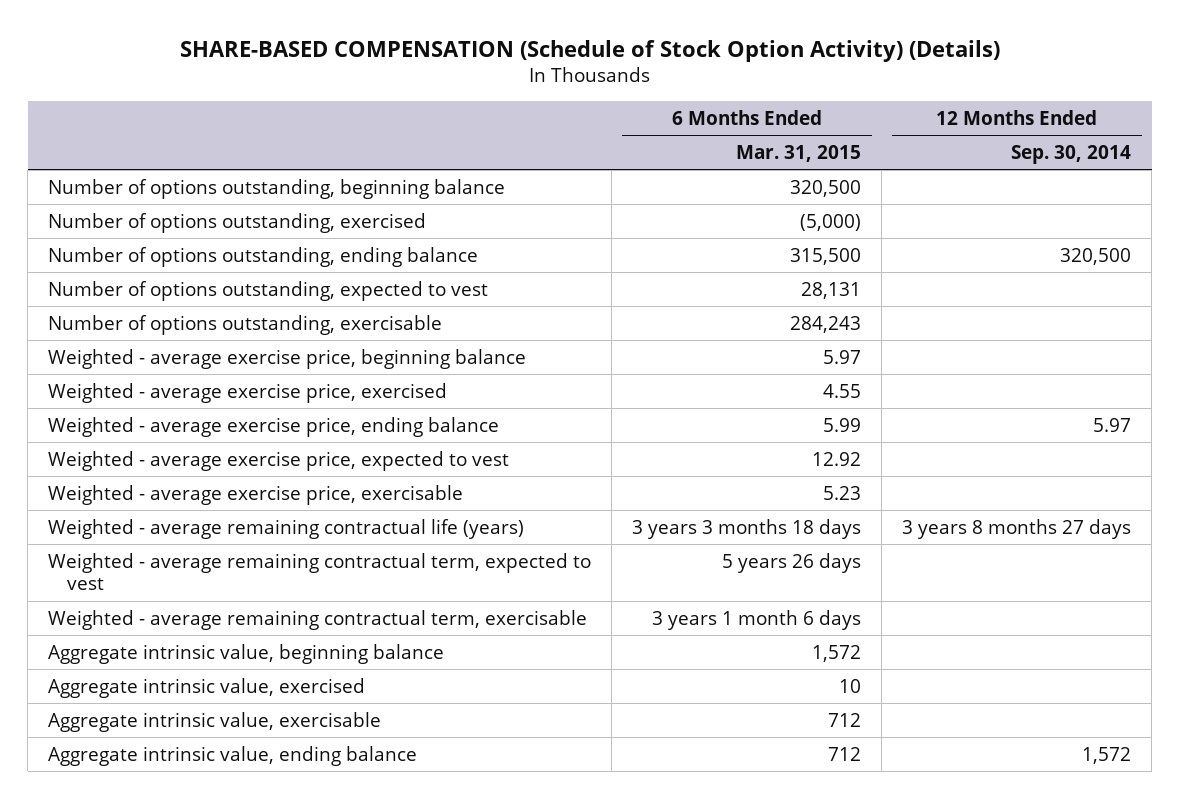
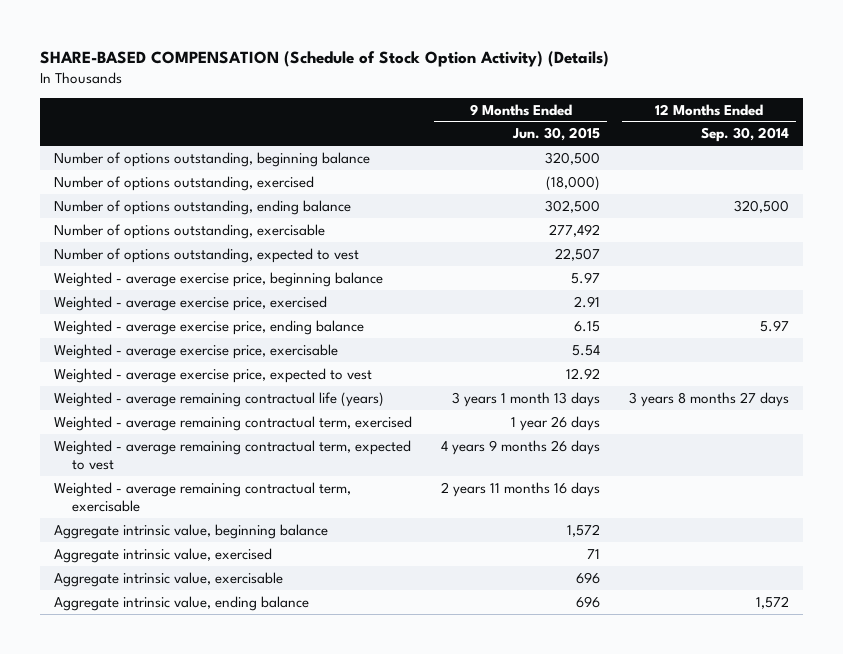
- | 6 Months Ended Mar. 31, 2015 | 12 Months Ended Sep. 30, 2014
+ | 9 Months Ended Jun. 30, 2015 | 12 Months Ended Sep. 30, 2014
moved down: Number of options outstanding, expected to vest | 22,507 |
moved down: Weighted - average exercise price, expected to vest | 12.92 |
+ Weighted - average remaining contractual term, exercised | 1 year 26 days |

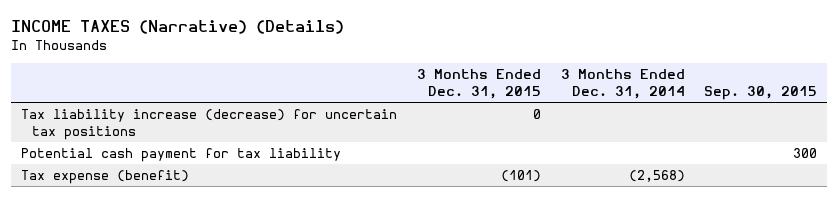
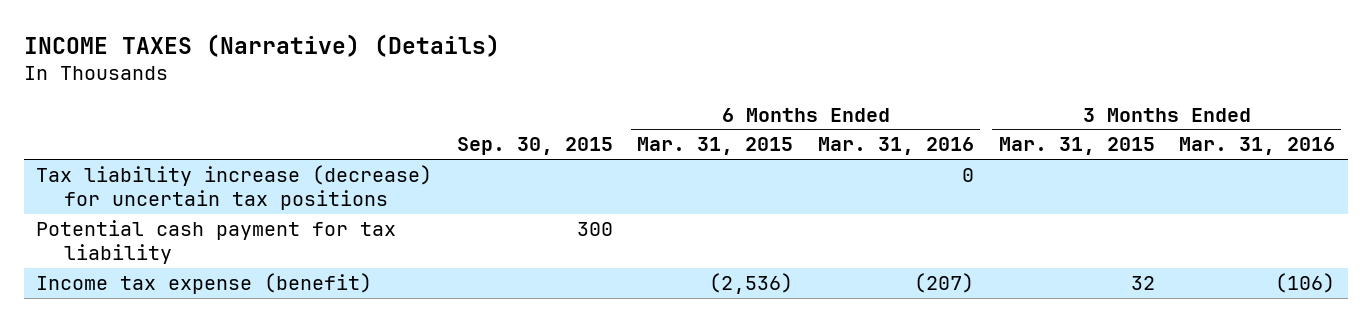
- | 3 Months Ended Dec. 31, 2015 | 3 Months Ended Dec. 31, 2014 | Sep. 30, 2015
+ | Sep. 30, 2015 | 6 Months Ended Mar. 31, 2015 | 6 Months Ended Mar. 31, 2016 | 3 Months Ended Mar. 31, 2015 | 3 Months Ended Mar. 31, 2016
- Tax expense (benefit) | (101) | (2,568) |
+ Income tax expense (benefit) | | (2,536) | (207) | 32 | (106)

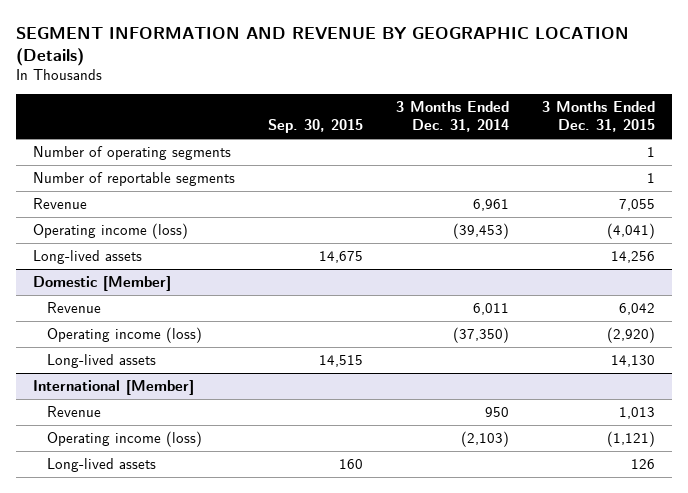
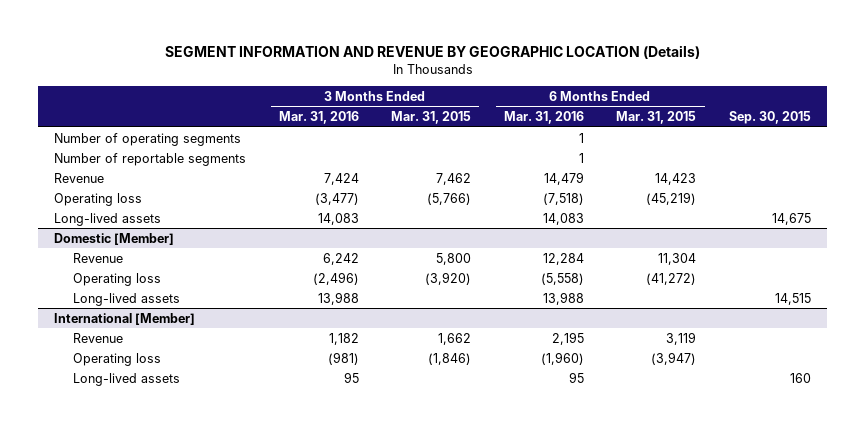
- | Sep. 30, 2015 | 3 Months Ended Dec. 31, 2014 | 3 Months Ended Dec. 31, 2015
+ | 3 Months Ended Mar. 31, 2016 | 3 Months Ended Mar. 31, 2015 | 6 Months Ended Mar. 31, 2016 | 6 Months Ended Mar. 31, 2015 | Sep. 30, 2015
- Operating income (loss) | | (39,453) | (4,041)
+ Operating loss | (3,477) | (5,766) | (7,518) | (45,219) |
@ Domestic [Member]
- Operating income (loss) | | (37,350) | (2,920)
+ Operating loss | (2,496) | (3,920) | (5,558) | (41,272) |
@ International [Member]
- Operating income (loss) | | (2,103) | (1,121)
+ Operating loss | (981) | (1,846) | (1,960) | (3,947) |

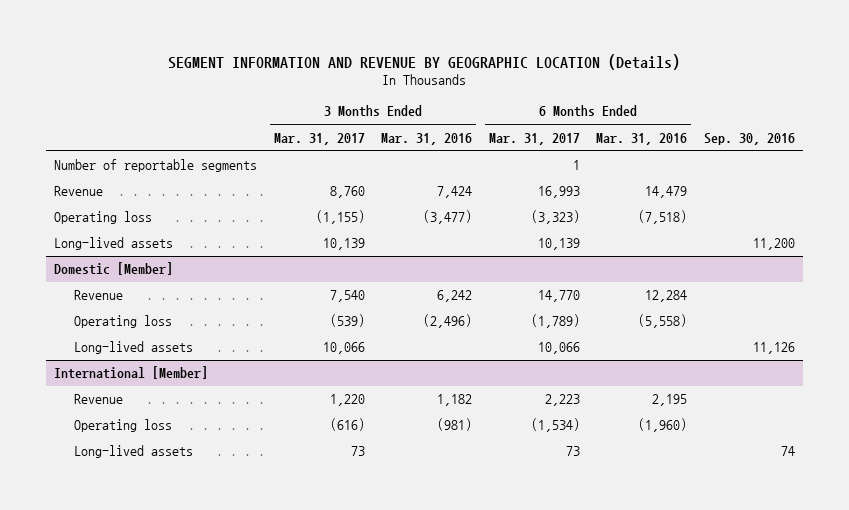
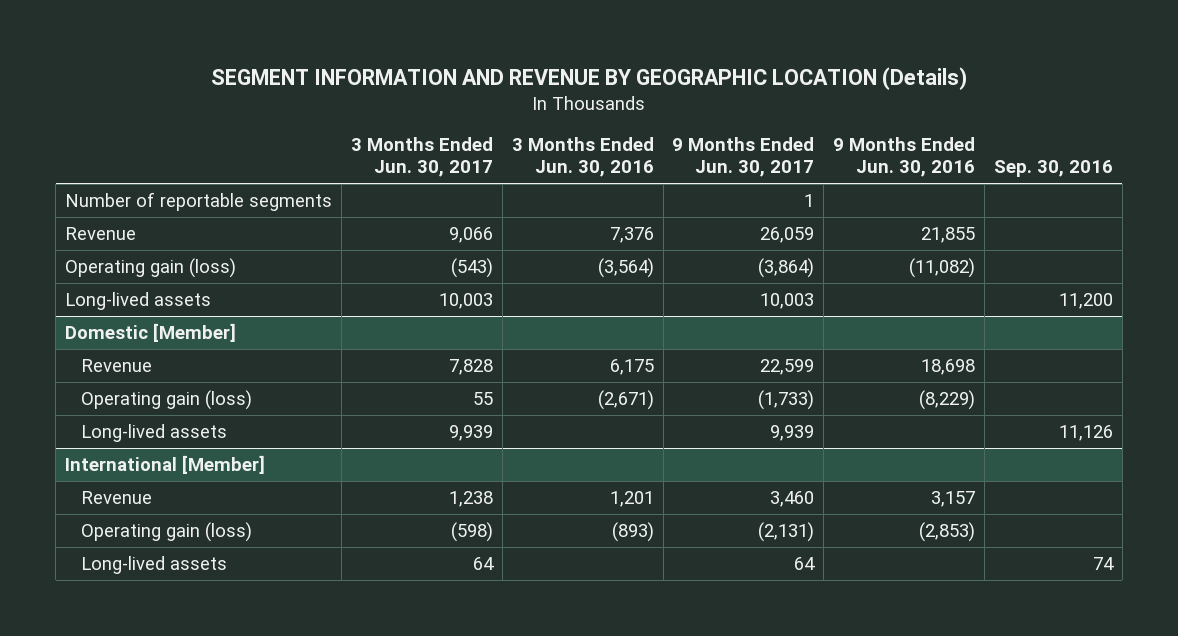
- | 3 Months Ended Mar. 31, 2017 | 3 Months Ended Mar. 31, 2016 | 6 Months Ended Mar. 31, 2017 | 6 Months Ended Mar. 31, 2016 | Sep. 30, 2016
+ | 3 Months Ended Jun. 30, 2017 | 3 Months Ended Jun. 30, 2016 | 9 Months Ended Jun. 30, 2017 | 9 Months Ended Jun. 30, 2016 | Sep. 30, 2016
- Operating loss | (1,155) | (3,477) | (3,323) | (7,518) |
+ Operating gain (loss) | (543) | (3,564) | (3,864) | (11,082) |
@ Domestic [Member]
- Operating loss | (539) | (2,496) | (1,789) | (5,558) |
+ Operating gain (loss) | 55 | (2,671) | (1,733) | (8,229) |
@ International [Member]
- Operating loss | (616) | (981) | (1,534) | (1,960) |
+ Operating gain (loss) | (598) | (893) | (2,131) | (2,853) |

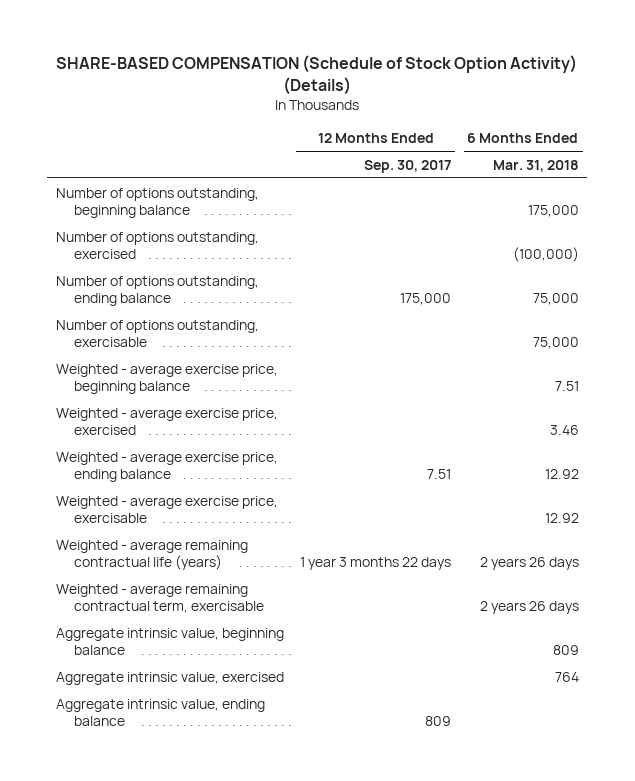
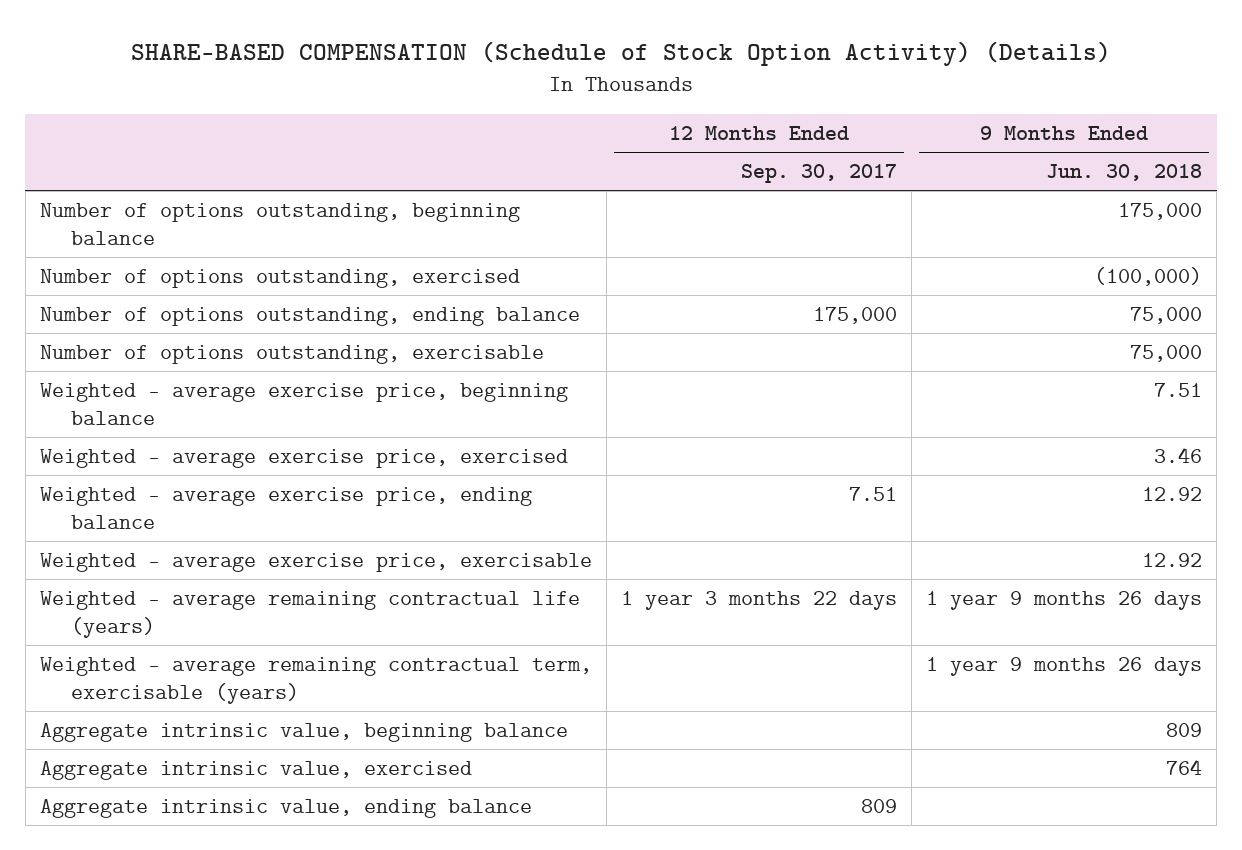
- | 12 Months Ended Sep. 30, 2017 | 6 Months Ended Mar. 31, 2018
+ | 12 Months Ended Sep. 30, 2017 | 9 Months Ended Jun. 30, 2018
- Weighted - average remaining contractual term, exercisable | | 2 years 26 days
+ Weighted - average remaining contractual term, exercisable (years) | | 1 year 9 months 26 days

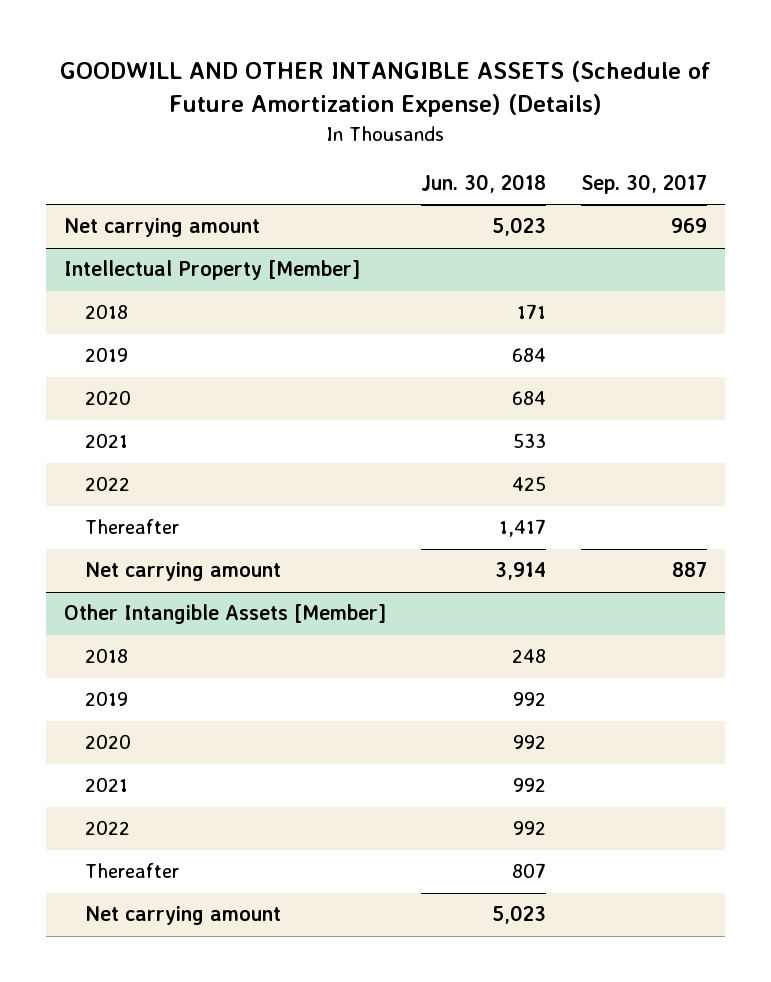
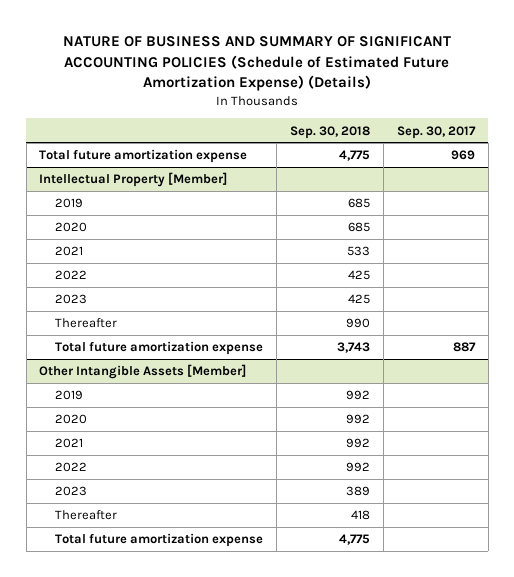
- GOODWILL AND OTHER INTANGIBLE ASSETS (Schedule of Future Amortization Expense) (Details)
+ NATURE OF BUSINESS AND SUMMARY OF SIGNIFICANT ACCOUNTING POLICIES (Schedule of Estimated Future Amortization Expense) (Details)
- | Jun. 30, 2018 | Sep. 30, 2017
+ | Sep. 30, 2018 | Sep. 30, 2017
- Net carrying amount | 5,023 | 969
+ Total future amortization expense | 4,775 | 969
@ Intellectual Property [Member]
- 2018 | 171 |
+ 2023 | 425 |
- Net carrying amount | 3,914 | 887
+ Total future amortization expense | 3,743 | 887
@ Other Intangible Assets [Member]
- 2018 | 248 |
+ 2023 | 389 |
- Net carrying amount | 5,023 |
+ Total future amortization expense | 4,775 |

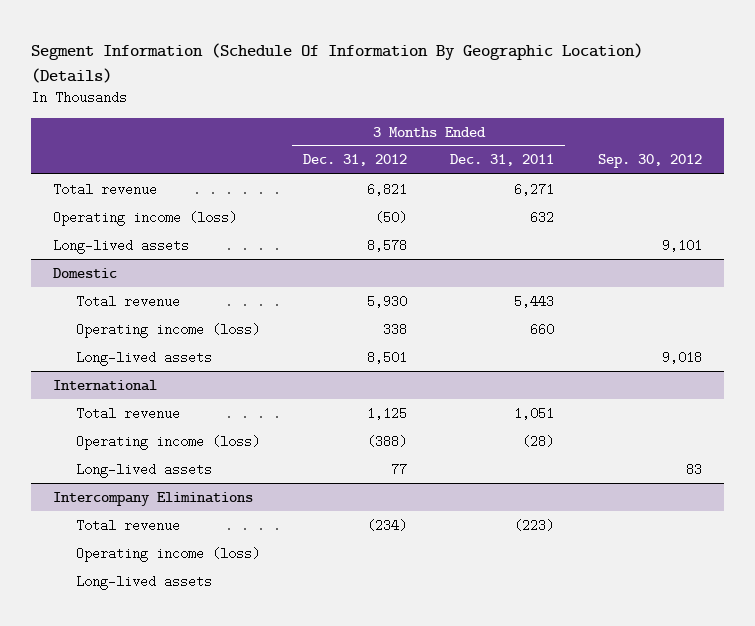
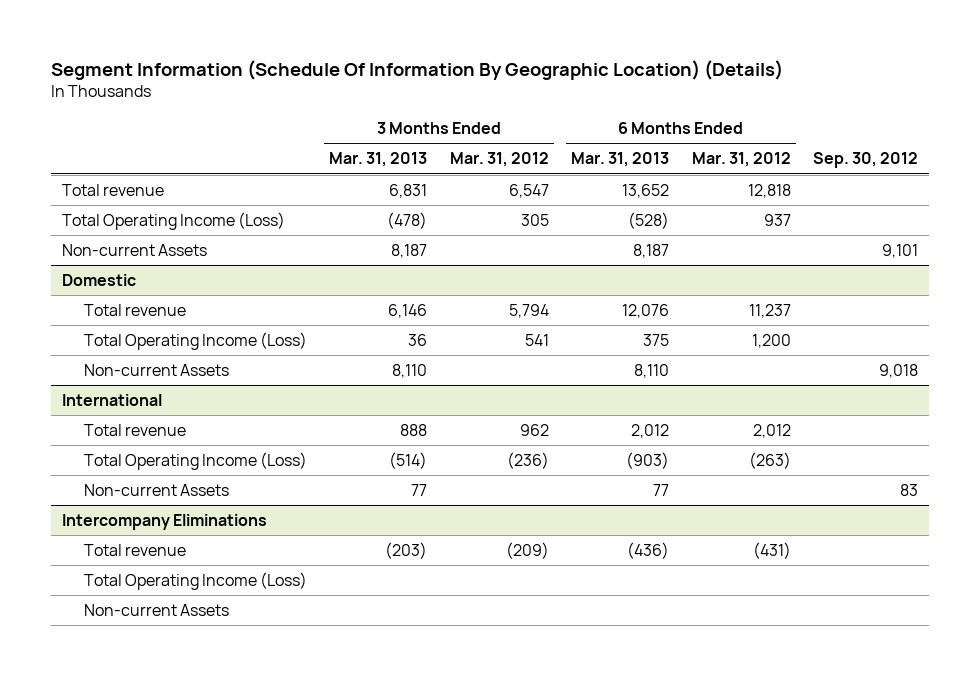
- | 3 Months Ended Dec. 31, 2012 | 3 Months Ended Dec. 31, 2011 | Sep. 30, 2012
+ | 3 Months Ended Mar. 31, 2013 | 3 Months Ended Mar. 31, 2012 | 6 Months Ended Mar. 31, 2013 | 6 Months Ended Mar. 31, 2012 | Sep. 30, 2012
- Operating income (loss) | (50) | 632 |
- Long-lived assets | 8,578 | | 9,101
+ Total Operating Income (Loss) | (478) | 305 | (528) | 937 |
+ Non-current Assets | 8,187 | | 8,187 | | 9,101
@ Domestic
- Operating income (loss) | 338 | 660 |
- Long-lived assets | 8,501 | | 9,018
+ Total Operating Income (Loss) | 36 | 541 | 375 | 1,200 |
+ Non-current Assets | 8,110 | | 8,110 | | 9,018
@ International
- Operating income (loss) | (388) | (28) |
- Long-lived assets | 77 | | 83
+ Total Operating Income (Loss) | (514) | (236) | (903) | (263) |
+ Non-current Assets | 77 | | 77 | | 83
@ Intercompany Eliminations
- Operating income (loss)
- Long-lived assets
+ Total Operating Income (Loss)
+ Non-current Assets

